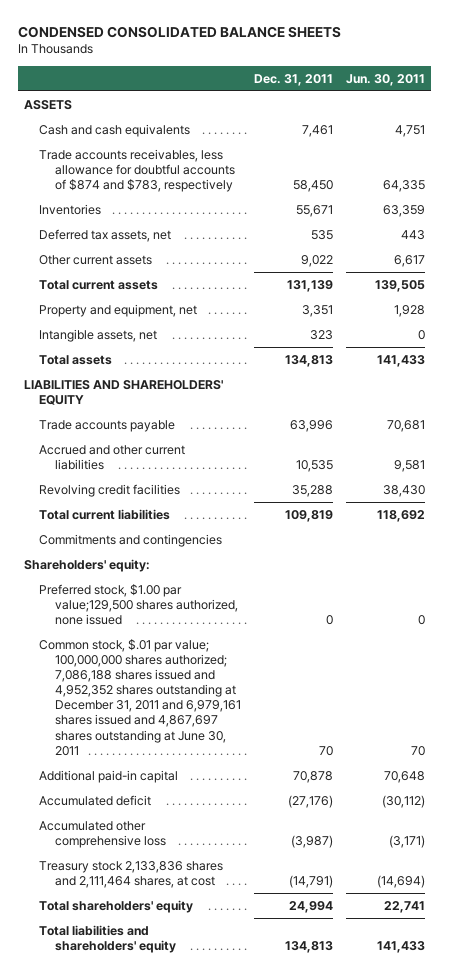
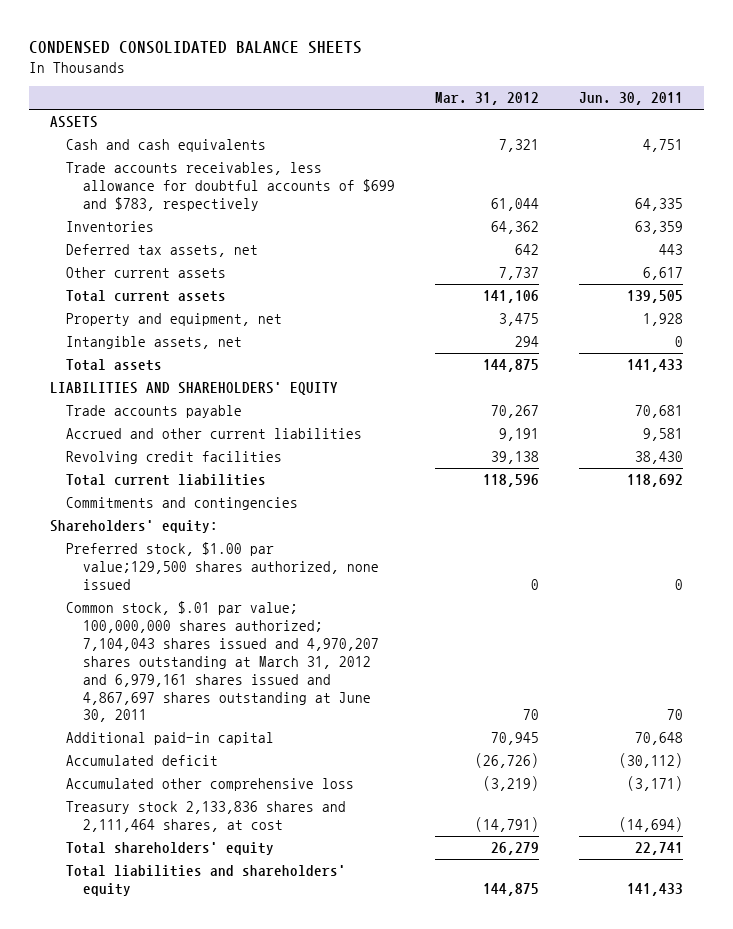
- | Dec. 31, 2011 | Jun. 30, 2011
+ | Mar. 31, 2012 | Jun. 30, 2011
- Trade accounts receivables, less allowance for doubtful accounts of $874 and $783, respectively | 58,450 | 64,335
+ Trade accounts receivables, less allowance for doubtful accounts of $699 and $783, respectively | 61,044 | 64,335
- Common stock, $.01 par value; 100,000,000 shares authorized; 7,086,188 shares issued and 4,952,352 shares outstanding at December 31, 2011 and 6,979,161 shares issued and 4,867,697 shares outstanding at June 30, 2011 | 70 | 70
+ Common stock, $.01 par value; 100,000,000 shares authorized; 7,104,043 shares issued and 4,970,207 shares outstanding at March 31, 2012 and 6,979,161 shares issued and 4,867,697 shares outstanding at June 30, 2011 | 70 | 70

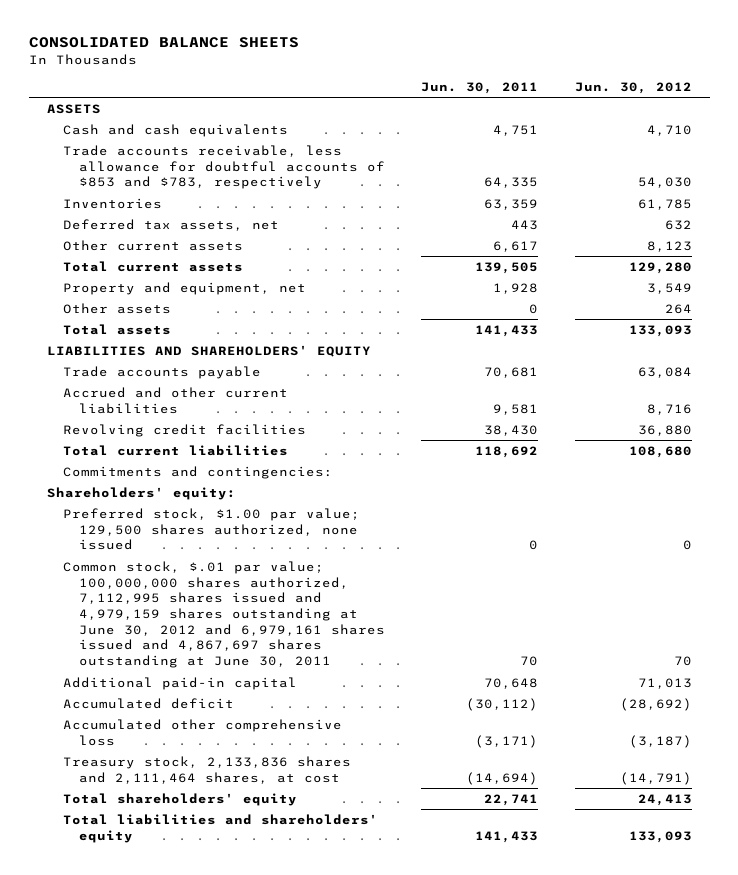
- CONDENSED CONSOLIDATED BALANCE SHEETS
+ CONSOLIDATED BALANCE SHEETS
- | Mar. 31, 2012 | Jun. 30, 2011
+ | Jun. 30, 2011 | Jun. 30, 2012
- Trade accounts receivables, less allowance for doubtful accounts of $699 and $783, respectively | 61,044 | 64,335
+ Trade accounts receivable, less allowance for doubtful accounts of $853 and $783, respectively | 64,335 | 54,030
- Intangible assets, net | 294 | 0
+ Other assets | 0 | 264
- Commitments and contingencies
+ Commitments and contingencies:
- Preferred stock, $1.00 par value;129,500 shares authorized, none issued | 0 | 0
- Common stock, $.01 par value; 100,000,000 shares authorized; 7,104,043 shares issued and 4,970,207 shares outstanding at March 31, 2012 and 6,979,161 shares issued and 4,867,697 shares outstanding at June 30, 2011 | 70 | 70
+ Preferred stock, $1.00 par value; 129,500 shares authorized, none issued | 0 | 0
+ Common stock, $.01 par value; 100,000,000 shares authorized, 7,112,995 shares issued and 4,979,159 shares outstanding at June 30, 2012 and 6,979,161 shares issued and 4,867,697 shares outstanding at June 30, 2011 | 70 | 70
- Treasury stock 2,133,836 shares and 2,111,464 shares, at cost | (14,791) | (14,694)
+ Treasury stock, 2,133,836 shares and 2,111,464 shares, at cost | (14,694) | (14,791)

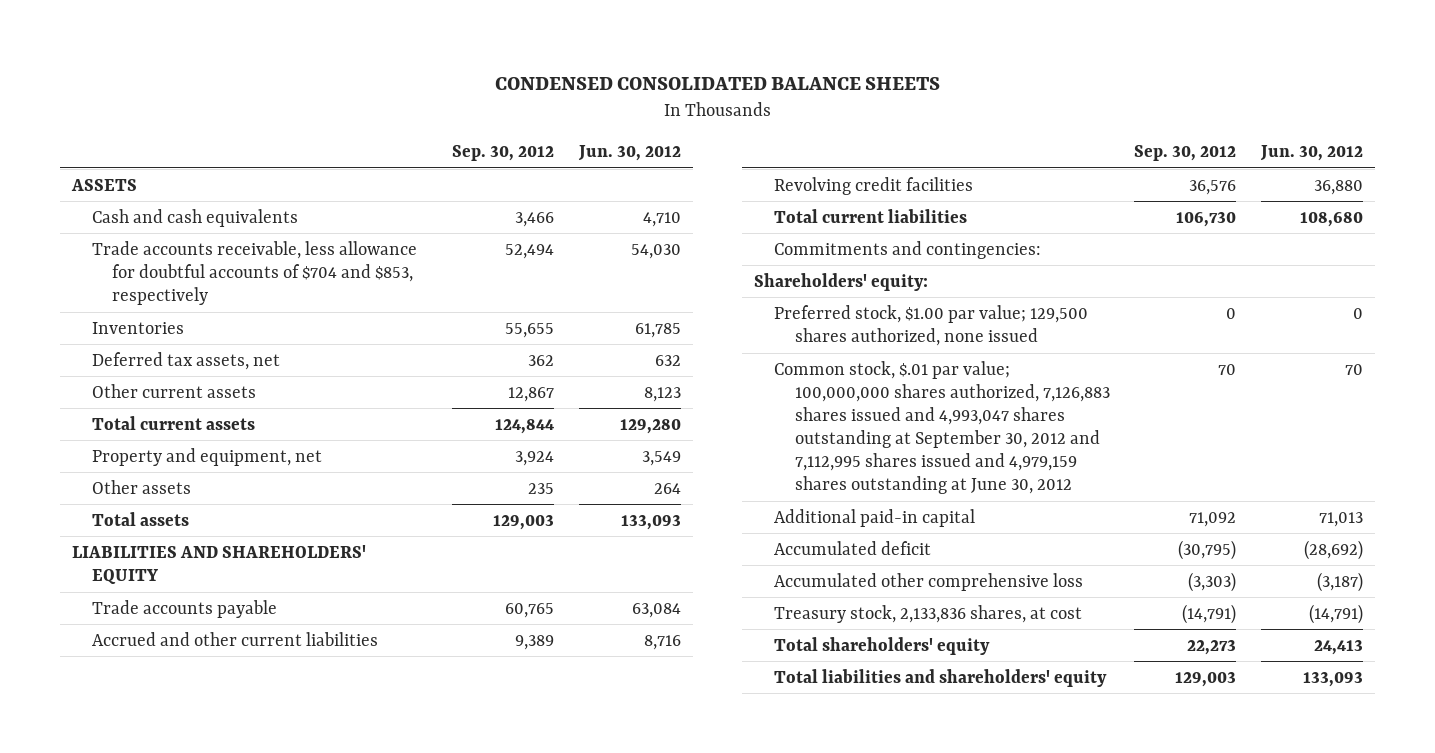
- CONSOLIDATED BALANCE SHEETS
+ CONDENSED CONSOLIDATED BALANCE SHEETS
- | Jun. 30, 2011 | Jun. 30, 2012
+ | Sep. 30, 2012 | Jun. 30, 2012
- Trade accounts receivable, less allowance for doubtful accounts of $853 and $783, respectively | 64,335 | 54,030
+ Trade accounts receivable, less allowance for doubtful accounts of $704 and $853, respectively | 52,494 | 54,030
- Common stock, $.01 par value; 100,000,000 shares authorized, 7,112,995 shares issued and 4,979,159 shares outstanding at June 30, 2012 and 6,979,161 shares issued and 4,867,697 shares outstanding at June 30, 2011 | 70 | 70
+ Common stock, $.01 par value; 100,000,000 shares authorized, 7,126,883 shares issued and 4,993,047 shares outstanding at September 30, 2012 and 7,112,995 shares issued and 4,979,159 shares outstanding at June 30, 2012 | 70 | 70
- Treasury stock, 2,133,836 shares and 2,111,464 shares, at cost | (14,694) | (14,791)
+ Treasury stock, 2,133,836 shares, at cost | (14,791) | (14,791)

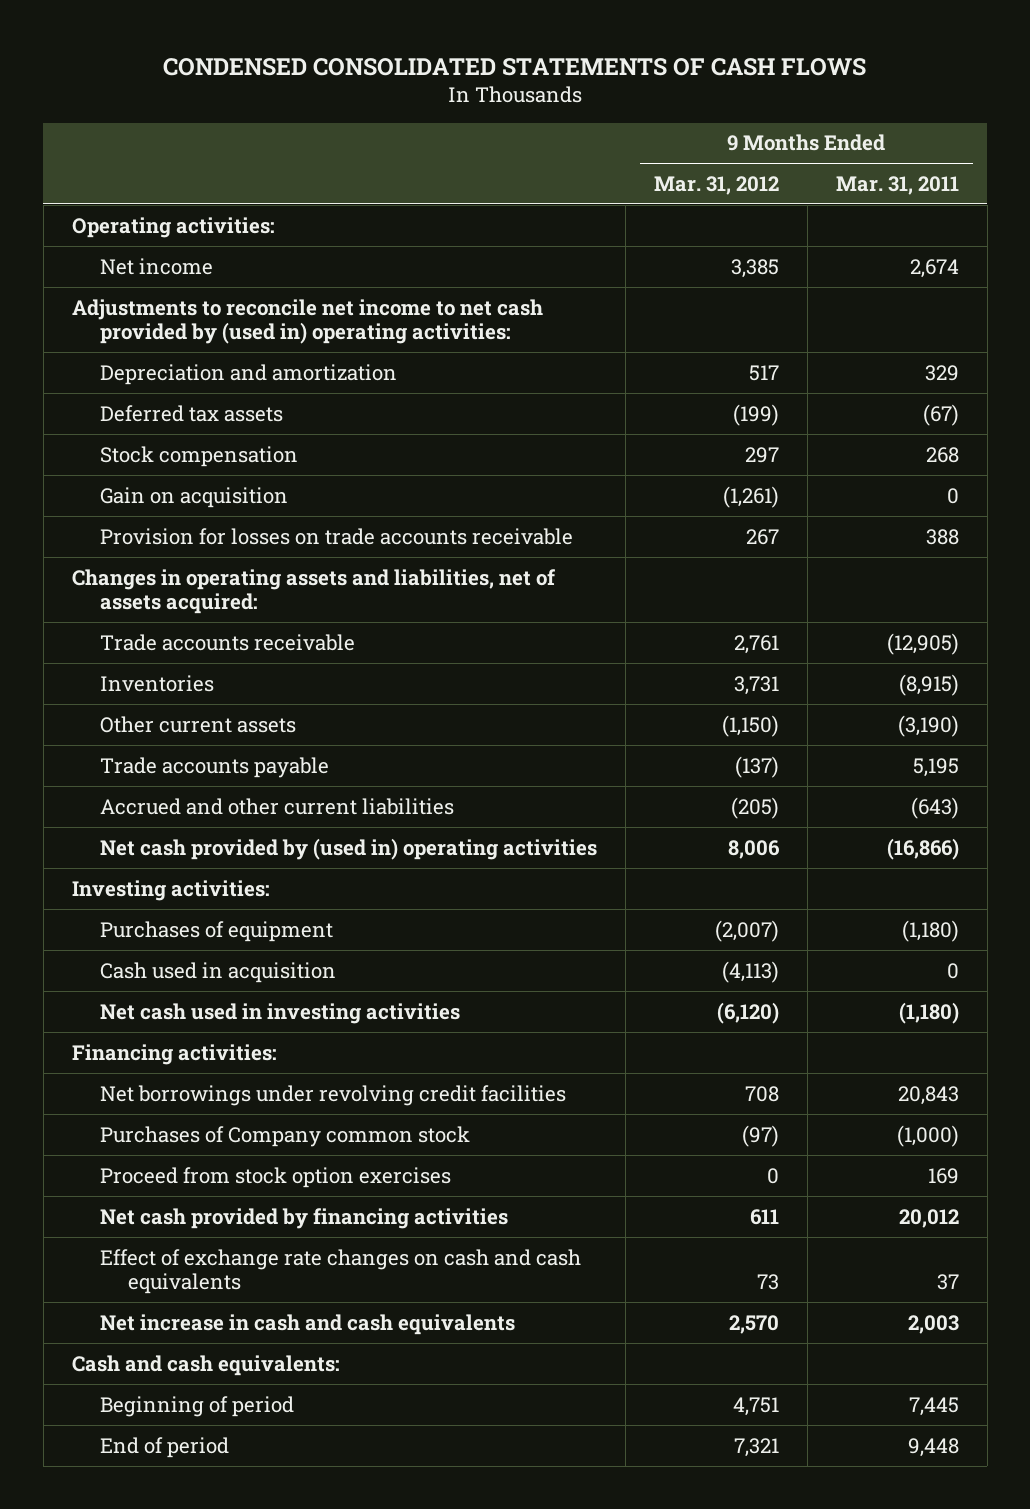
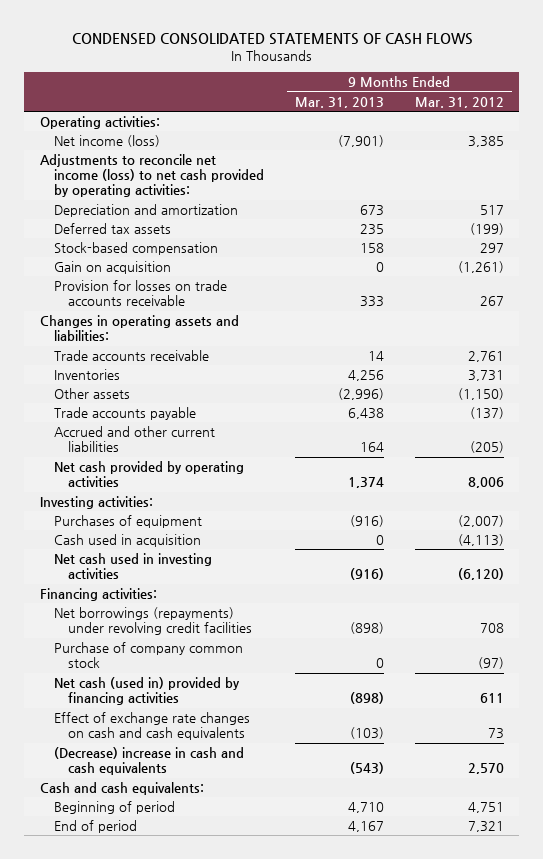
- | 9 Months Ended Mar. 31, 2012 | 9 Months Ended Mar. 31, 2011
+ | 9 Months Ended Mar. 31, 2013 | 9 Months Ended Mar. 31, 2012
- Net income | 3,385 | 2,674
- Adjustments to reconcile net income to net cash provided by (used in) operating activities:
+ Net income (loss) | (7,901) | 3,385
+ Adjustments to reconcile net income (loss) to net cash provided by operating activities:
- Stock compensation | 297 | 268
+ Stock-based compensation | 158 | 297
- Changes in operating assets and liabilities, net of assets acquired:
+ Changes in operating assets and liabilities:
- Other current assets | (1,150) | (3,190)
+ Other assets | (2,996) | (1,150)
- Net cash provided by (used in) operating activities | 8,006 | (16,866)
+ Net cash provided by operating activities | 1,374 | 8,006
- Net borrowings under revolving credit facilities | 708 | 20,843
- Purchases of Company common stock | (97) | (1,000)
- Proceed from stock option exercises | 0 | 169
- Net cash provided by financing activities | 611 | 20,012
+ Net borrowings (repayments) under revolving credit facilities | (898) | 708
+ Purchase of company common stock | 0 | (97)
+ Net cash (used in) provided by financing activities | (898) | 611
- Net increase in cash and cash equivalents | 2,570 | 2,003
+ (Decrease) increase in cash and cash equivalents | (543) | 2,570

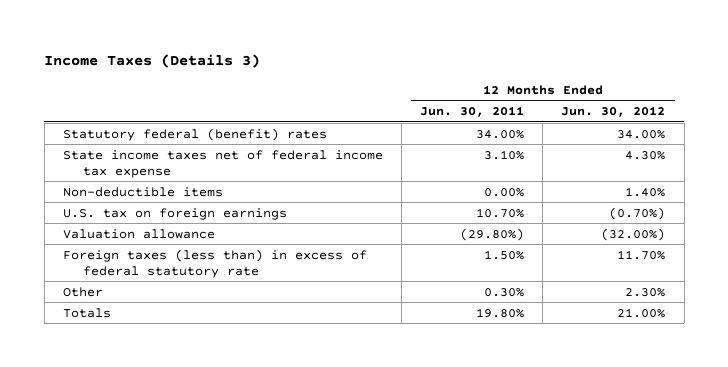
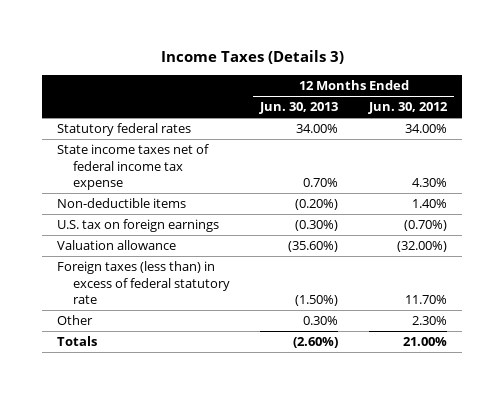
- | 12 Months Ended Jun. 30, 2011 | 12 Months Ended Jun. 30, 2012
+ | 12 Months Ended Jun. 30, 2013 | 12 Months Ended Jun. 30, 2012
- Statutory federal (benefit) rates | 34.00% | 34.00%
+ Statutory federal rates | 34.00% | 34.00%

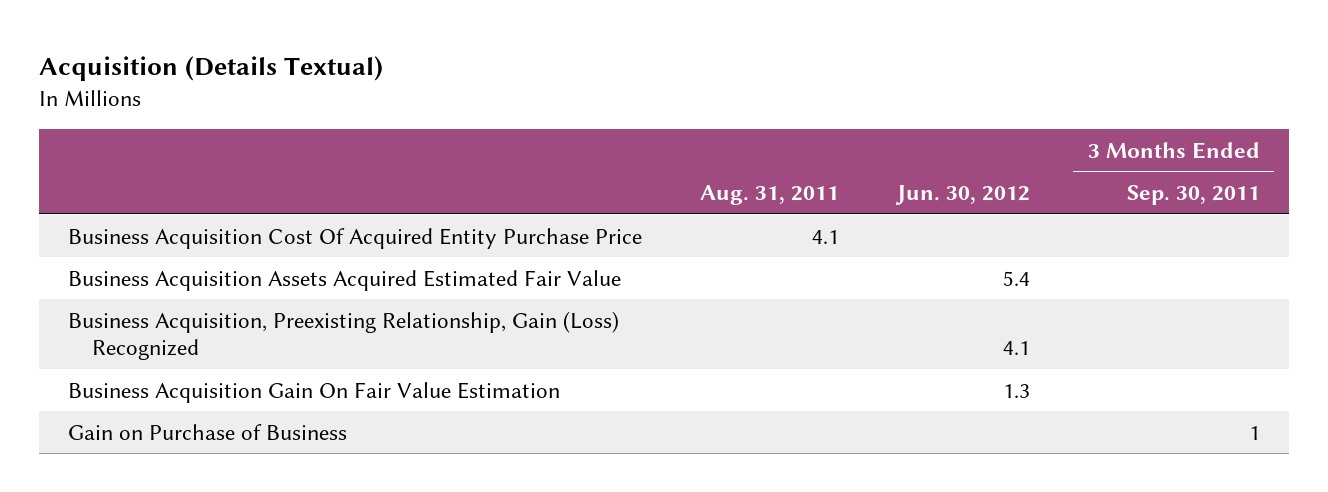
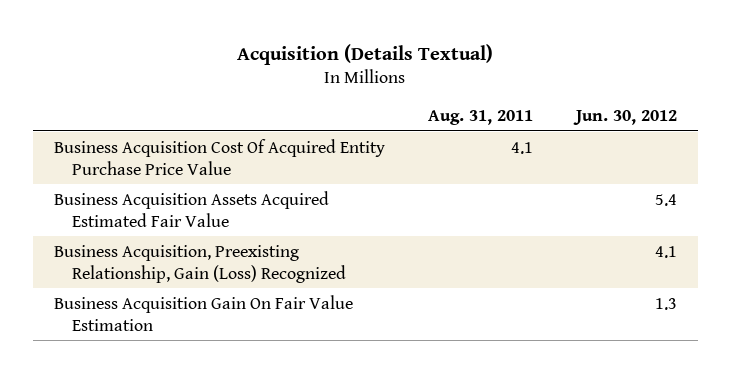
- | Aug. 31, 2011 | Jun. 30, 2012 | 3 Months Ended Sep. 30, 2011
+ | Aug. 31, 2011 | Jun. 30, 2012
- Business Acquisition Cost Of Acquired Entity Purchase Price | 4.1 | |
+ Business Acquisition Cost Of Acquired Entity Purchase Price Value | 4.1 |
- Gain on Purchase of Business | | | 1

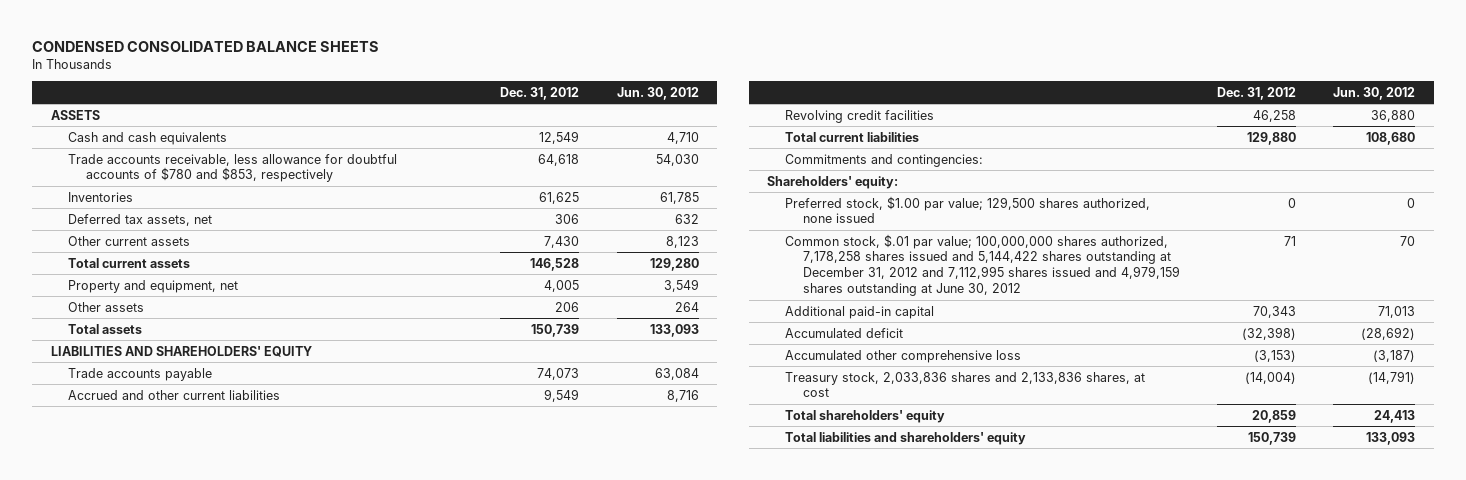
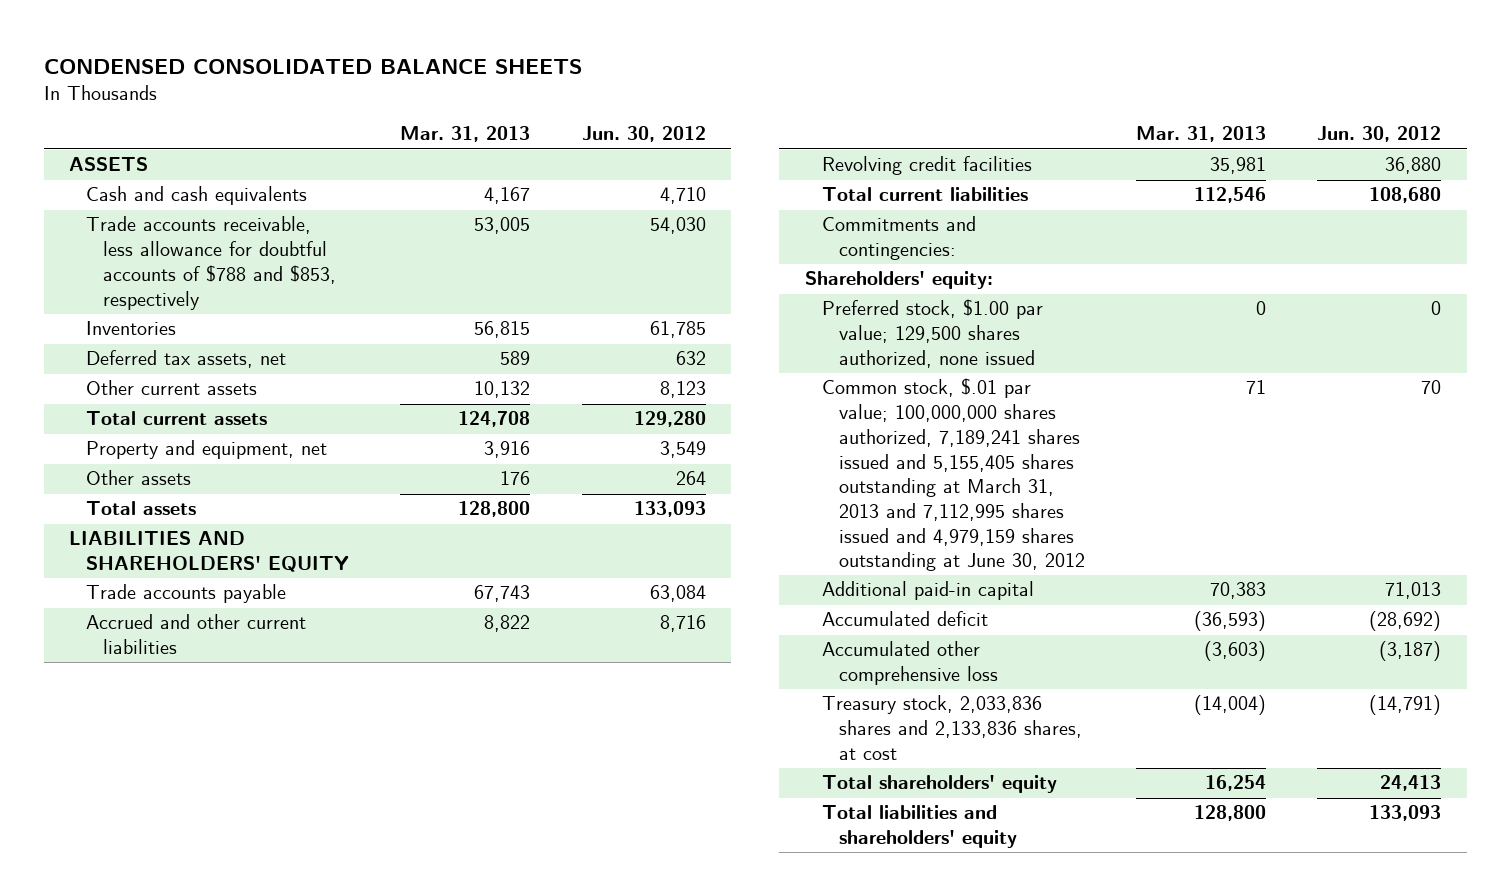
- | Dec. 31, 2012 | Jun. 30, 2012
+ | Mar. 31, 2013 | Jun. 30, 2012
- Trade accounts receivable, less allowance for doubtful accounts of $780 and $853, respectively | 64,618 | 54,030
+ Trade accounts receivable, less allowance for doubtful accounts of $788 and $853, respectively | 53,005 | 54,030
- Common stock, $.01 par value; 100,000,000 shares authorized, 7,178,258 shares issued and 5,144,422 shares outstanding at December 31, 2012 and 7,112,995 shares issued and 4,979,159 shares outstanding at June 30, 2012 | 71 | 70
+ Common stock, $.01 par value; 100,000,000 shares authorized, 7,189,241 shares issued and 5,155,405 shares outstanding at March 31, 2013 and 7,112,995 shares issued and 4,979,159 shares outstanding at June 30, 2012 | 71 | 70

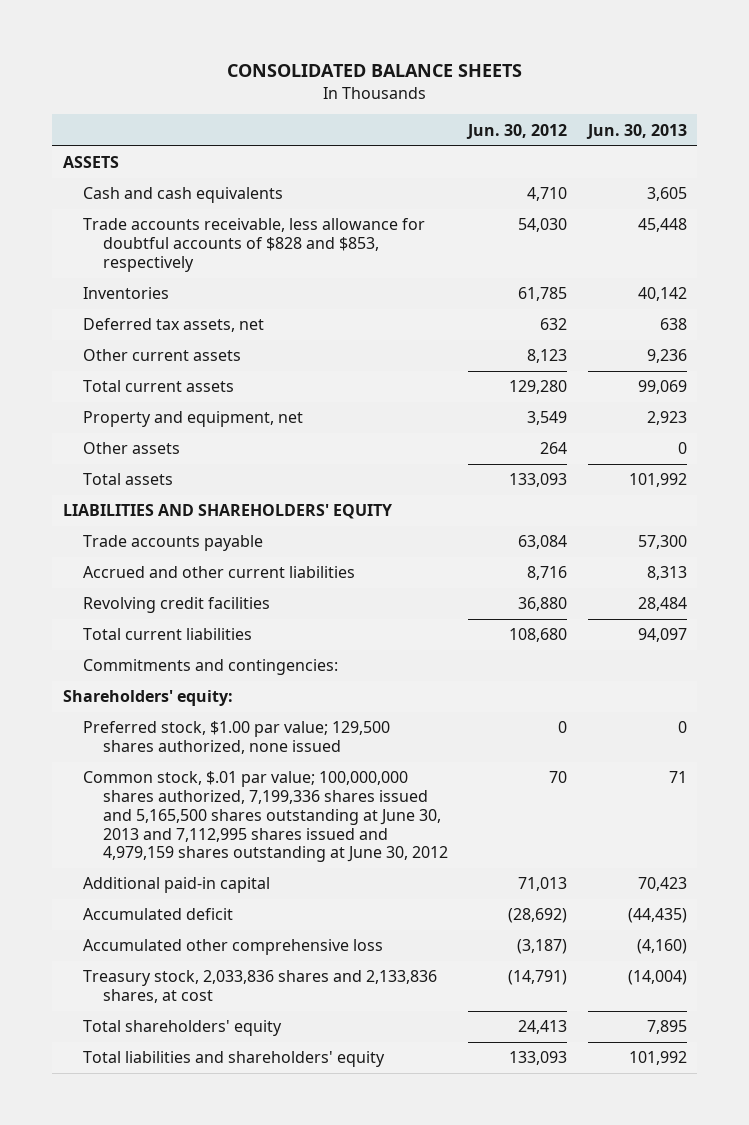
- CONDENSED CONSOLIDATED BALANCE SHEETS
+ CONSOLIDATED BALANCE SHEETS
- | Mar. 31, 2013 | Jun. 30, 2012
+ | Jun. 30, 2012 | Jun. 30, 2013
- Trade accounts receivable, less allowance for doubtful accounts of $788 and $853, respectively | 53,005 | 54,030
+ Trade accounts receivable, less allowance for doubtful accounts of $828 and $853, respectively | 54,030 | 45,448
- Common stock, $.01 par value; 100,000,000 shares authorized, 7,189,241 shares issued and 5,155,405 shares outstanding at March 31, 2013 and 7,112,995 shares issued and 4,979,159 shares outstanding at June 30, 2012 | 71 | 70
+ Common stock, $.01 par value; 100,000,000 shares authorized, 7,199,336 shares issued and 5,165,500 shares outstanding at June 30, 2013 and 7,112,995 shares issued and 4,979,159 shares outstanding at June 30, 2012 | 70 | 71

